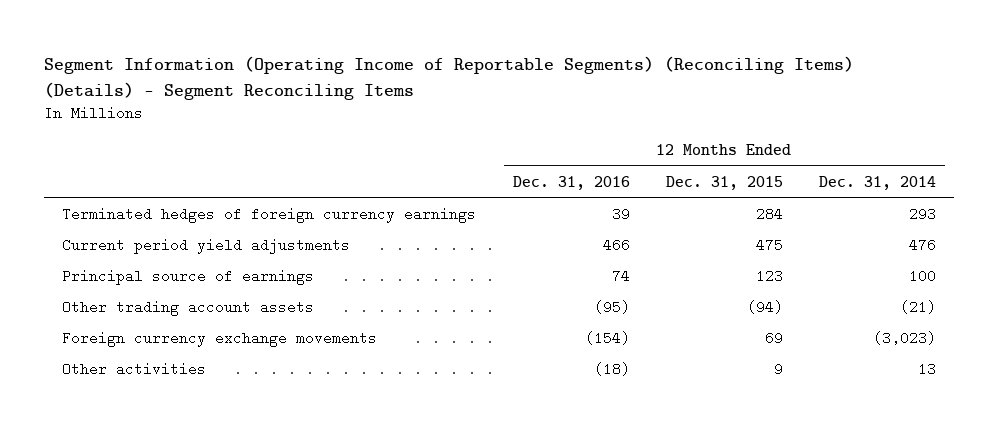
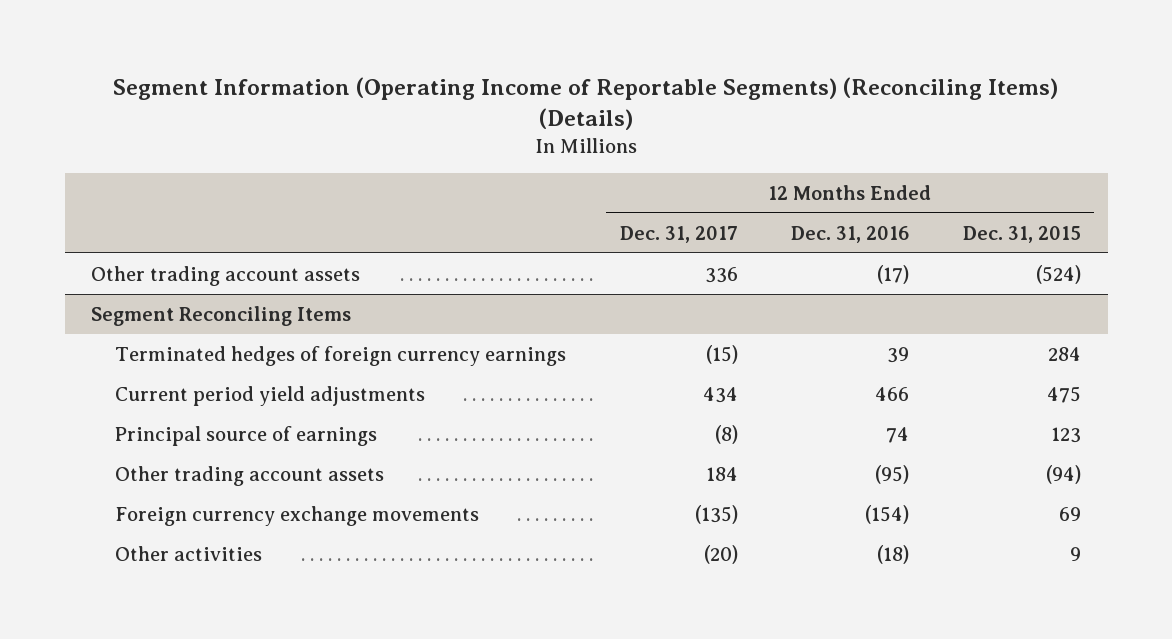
- Segment Information (Operating Income of Reportable Segments) (Reconciling Items) (Details) - Segment Reconciling Items
+ Segment Information (Operating Income of Reportable Segments) (Reconciling Items) (Details)
- | 12 Months Ended Dec. 31, 2016 | 12 Months Ended Dec. 31, 2015 | 12 Months Ended Dec. 31, 2014
+ | 12 Months Ended Dec. 31, 2017 | 12 Months Ended Dec. 31, 2016 | 12 Months Ended Dec. 31, 2015
+ Other trading account assets | 336 | (17) | (524)
+ Segment Reconciling Items

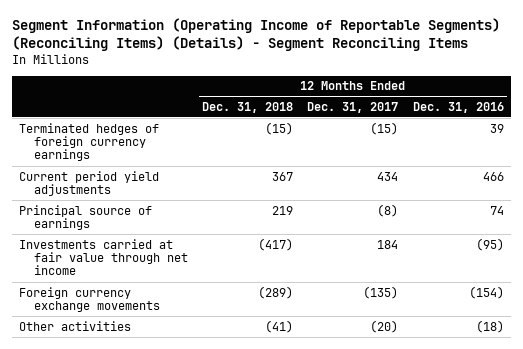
- Segment Information (Operating Income of Reportable Segments) (Reconciling Items) (Details)
+ Segment Information (Operating Income of Reportable Segments) (Reconciling Items) (Details) - Segment Reconciling Items
- | 12 Months Ended Dec. 31, 2017 | 12 Months Ended Dec. 31, 2016 | 12 Months Ended Dec. 31, 2015
+ | 12 Months Ended Dec. 31, 2018 | 12 Months Ended Dec. 31, 2017 | 12 Months Ended Dec. 31, 2016
- Other trading account assets | 336 | (17) | (524)
- Segment Reconciling Items
- Other trading account assets | 184 | (95) | (94)
+ Investments carried at fair value through net income | (417) | 184 | (95)

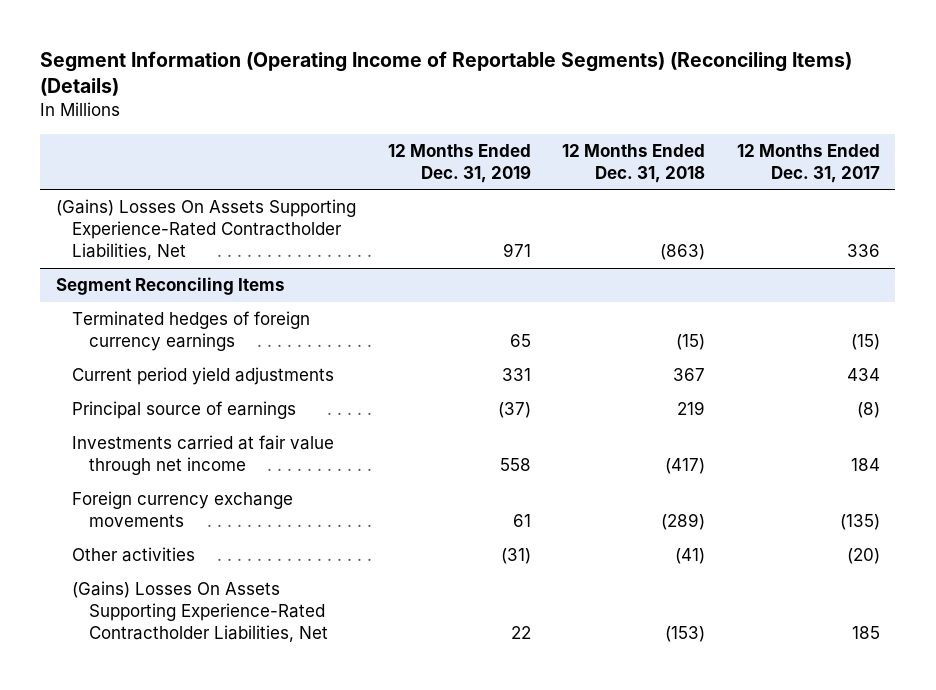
- Segment Information (Operating Income of Reportable Segments) (Reconciling Items) (Details) - Segment Reconciling Items
+ Segment Information (Operating Income of Reportable Segments) (Reconciling Items) (Details)
- | 12 Months Ended Dec. 31, 2018 | 12 Months Ended Dec. 31, 2017 | 12 Months Ended Dec. 31, 2016
+ | 12 Months Ended Dec. 31, 2019 | 12 Months Ended Dec. 31, 2018 | 12 Months Ended Dec. 31, 2017
+ (Gains) Losses On Assets Supporting Experience-Rated Contractholder Liabilities, Net | 971 | (863) | 336
+ Segment Reconciling Items
+ (Gains) Losses On Assets Supporting Experience-Rated Contractholder Liabilities, Net | 22 | (153) | 185

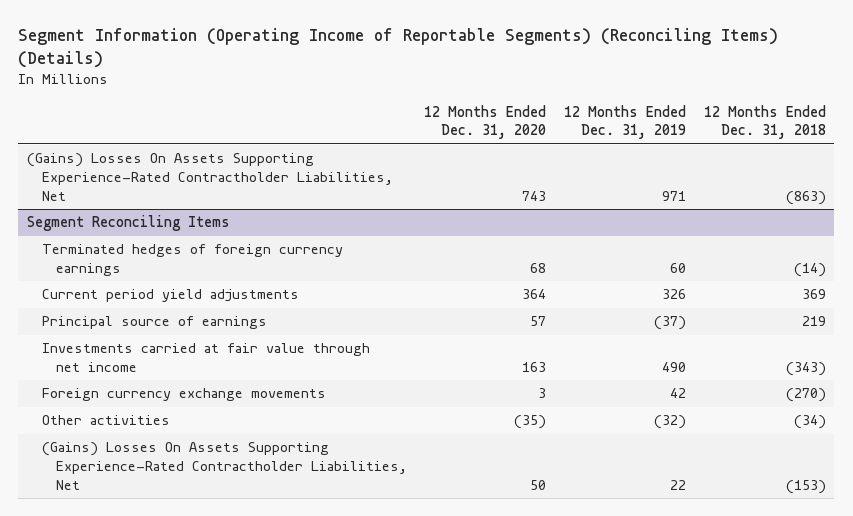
- | 12 Months Ended Dec. 31, 2019 | 12 Months Ended Dec. 31, 2018 | 12 Months Ended Dec. 31, 2017
+ | 12 Months Ended Dec. 31, 2020 | 12 Months Ended Dec. 31, 2019 | 12 Months Ended Dec. 31, 2018
@ Segment Reconciling Items
- Terminated hedges of foreign currency earnings | 65 | (15) | (15)
- Current period yield adjustments | 331 | 367 | 434
+ Terminated hedges of foreign currency earnings | 68 | 60 | (14)
+ Current period yield adjustments | 364 | 326 | 369
- Investments carried at fair value through net income | 558 | (417) | 184
- Foreign currency exchange movements | 61 | (289) | (135)
- Other activities | (31) | (41) | (20)
+ Investments carried at fair value through net income | 163 | 490 | (343)
+ Foreign currency exchange movements | 3 | 42 | (270)
+ Other activities | (35) | (32) | (34)

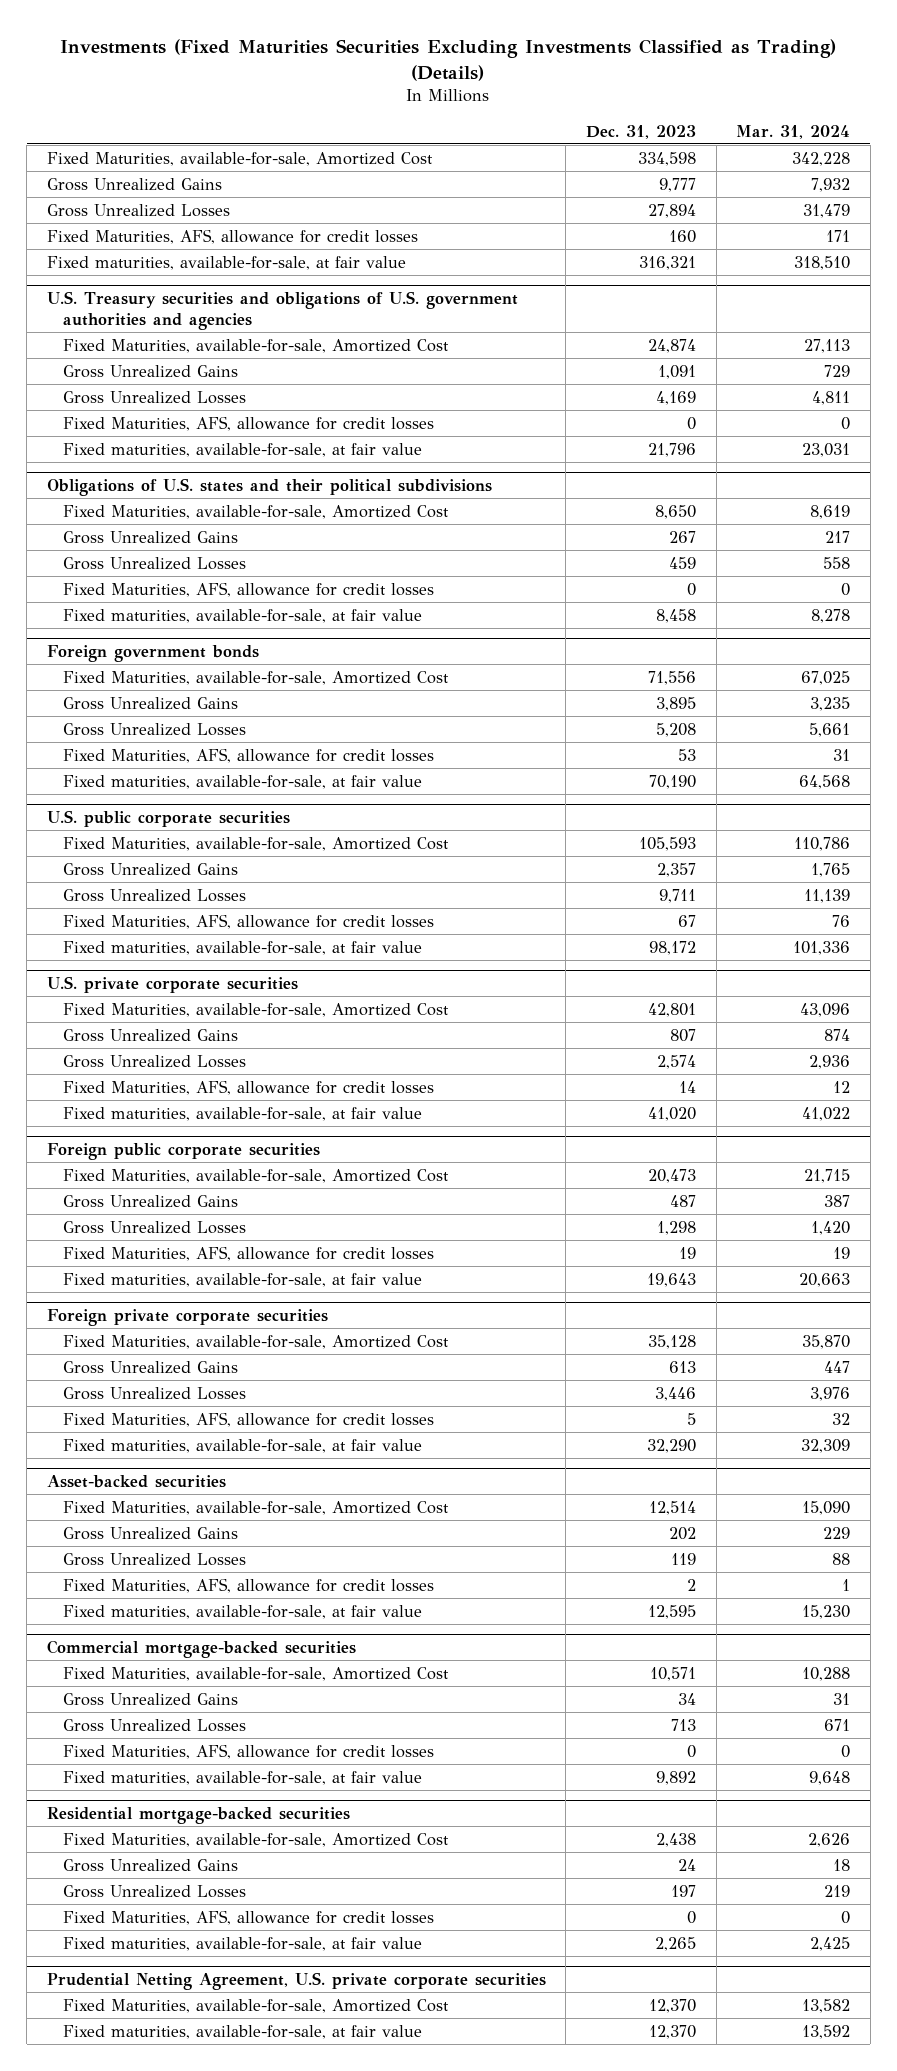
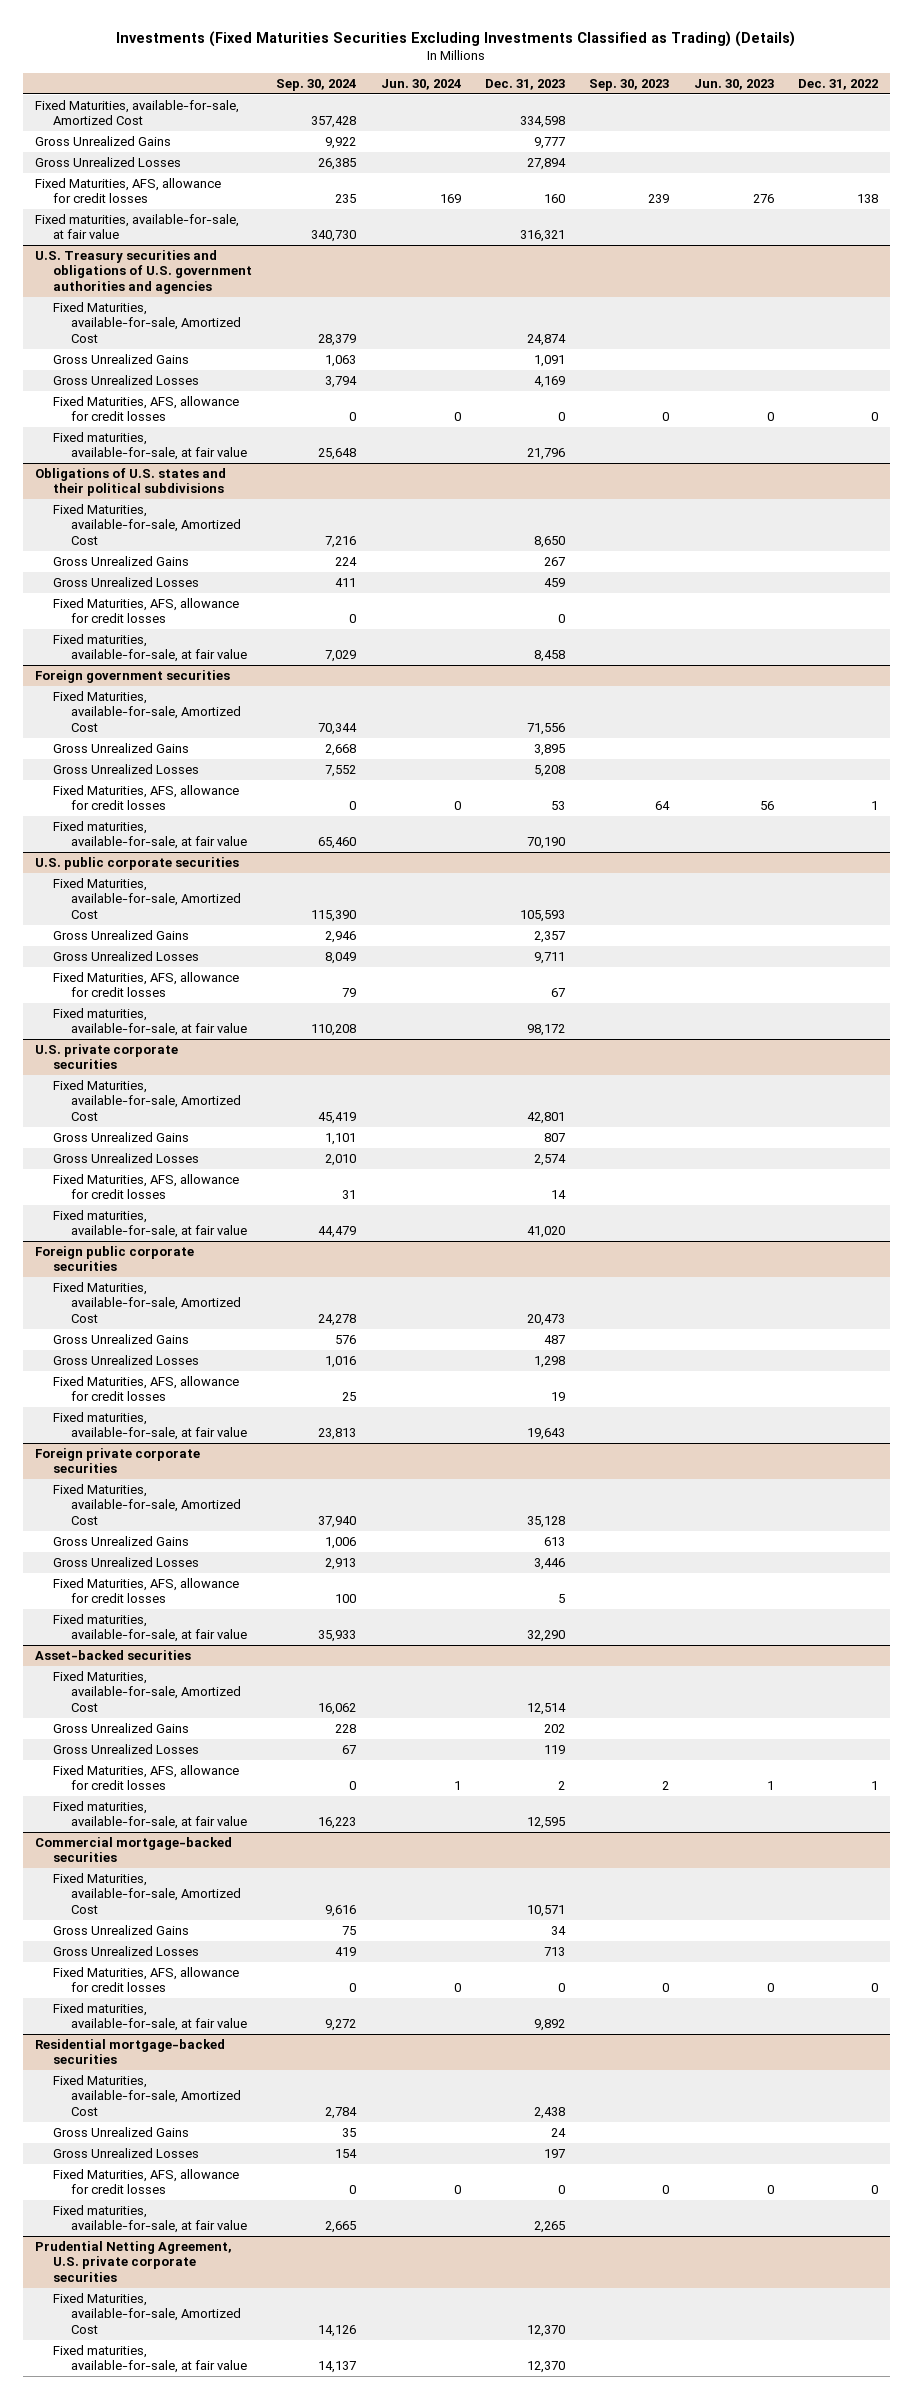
- | Dec. 31, 2023 | Mar. 31, 2024
+ | Sep. 30, 2024 | Jun. 30, 2024 | Dec. 31, 2023 | Sep. 30, 2023 | Jun. 30, 2023 | Dec. 31, 2022
- Foreign government bonds
+ Foreign government securities

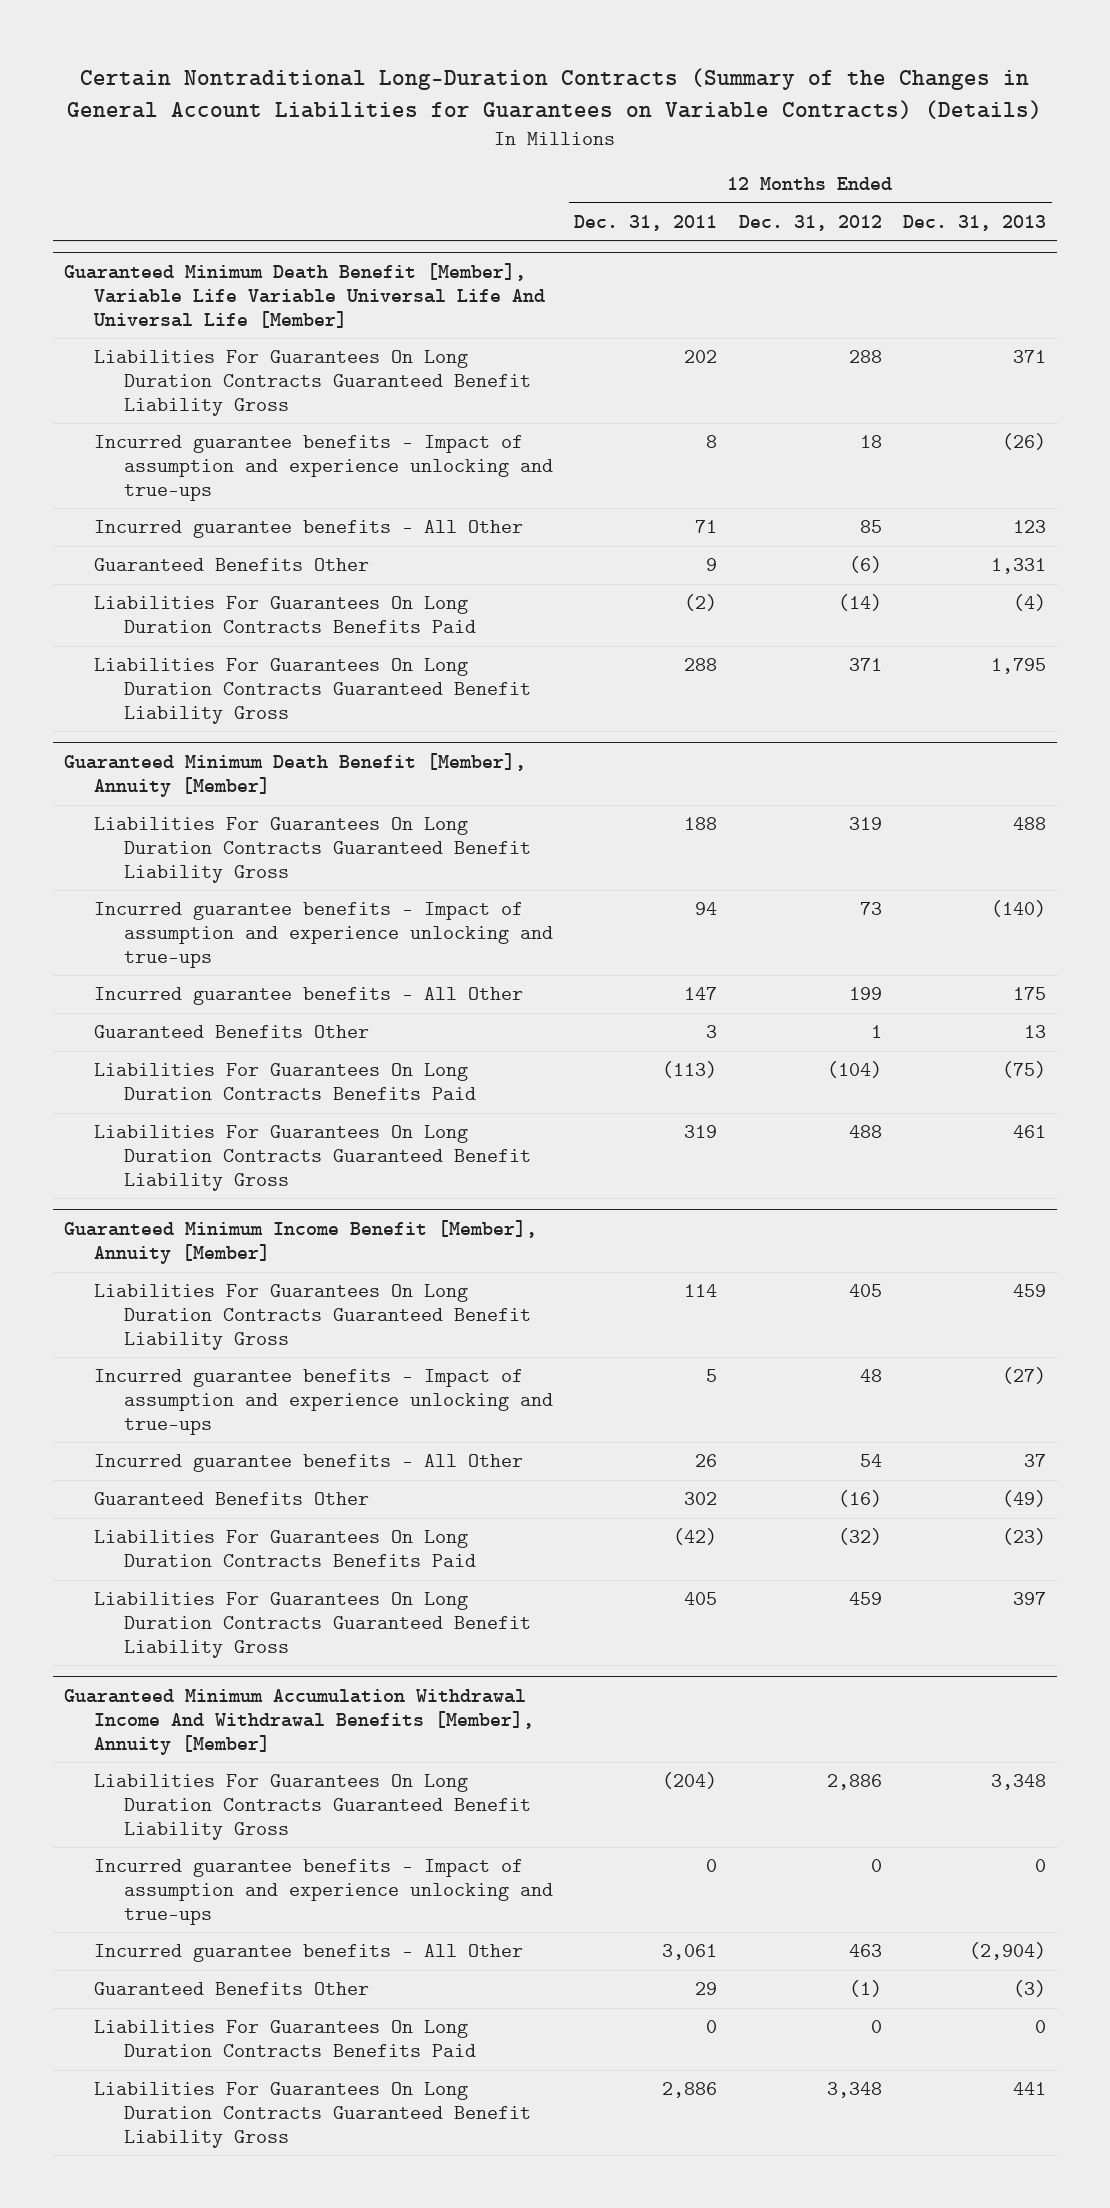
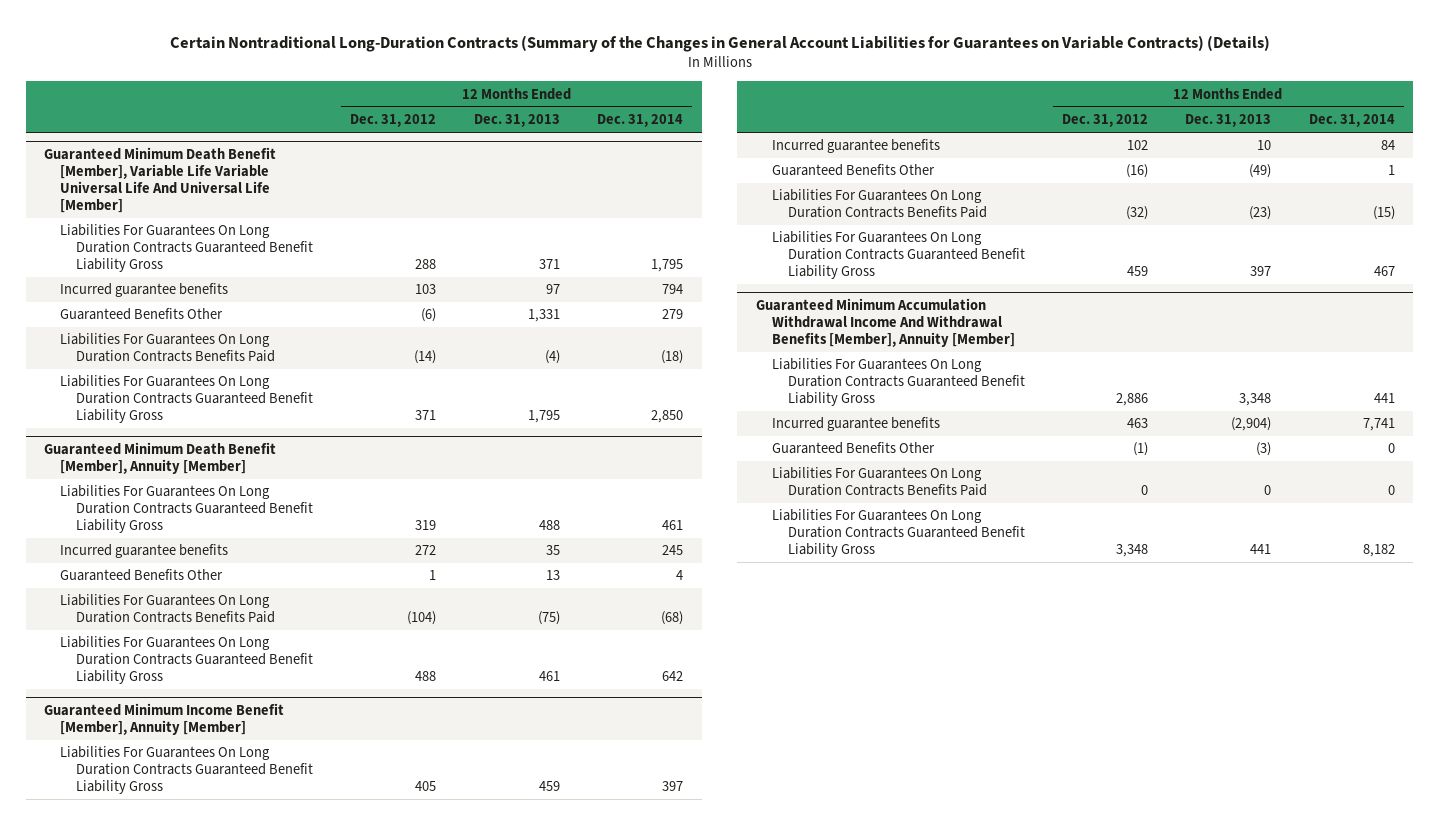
- | 12 Months Ended Dec. 31, 2011 | 12 Months Ended Dec. 31, 2012 | 12 Months Ended Dec. 31, 2013
+ | 12 Months Ended Dec. 31, 2012 | 12 Months Ended Dec. 31, 2013 | 12 Months Ended Dec. 31, 2014
@ Guaranteed Minimum Death Benefit [Member], Variable Life Variable Universal Life And Universal Life [Member]
- Incurred guarantee benefits - Impact of assumption and experience unlocking and true-ups | 8 | 18 | (26)
- Incurred guarantee benefits - All Other | 71 | 85 | 123
+ Incurred guarantee benefits | 103 | 97 | 794
@ Guaranteed Minimum Death Benefit [Member], Annuity [Member]
- Incurred guarantee benefits - Impact of assumption and experience unlocking and true-ups | 94 | 73 | (140)
- Incurred guarantee benefits - All Other | 147 | 199 | 175
+ Incurred guarantee benefits | 272 | 35 | 245
@ Guaranteed Minimum Income Benefit [Member], Annuity [Member]
- Incurred guarantee benefits - Impact of assumption and experience unlocking and true-ups | 5 | 48 | (27)
- Incurred guarantee benefits - All Other | 26 | 54 | 37
+ Incurred guarantee benefits | 102 | 10 | 84
@ Guaranteed Minimum Accumulation Withdrawal Income And Withdrawal Benefits [Member], Annuity [Member]
- Incurred guarantee benefits - Impact of assumption and experience unlocking and true-ups | 0 | 0 | 0
- Incurred guarantee benefits - All Other | 3,061 | 463 | (2,904)
+ Incurred guarantee benefits | 463 | (2,904) | 7,741

